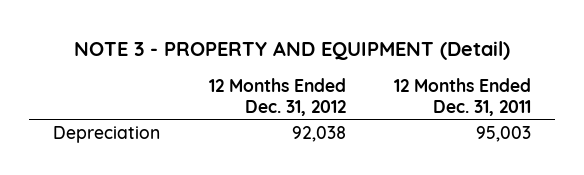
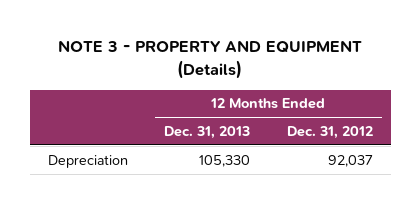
- NOTE 3 - PROPERTY AND EQUIPMENT (Detail)
+ NOTE 3 - PROPERTY AND EQUIPMENT (Details)
- | 12 Months Ended Dec. 31, 2012 | 12 Months Ended Dec. 31, 2011
+ | 12 Months Ended Dec. 31, 2013 | 12 Months Ended Dec. 31, 2012
- Depreciation | 92,038 | 95,003
+ Depreciation | 105,330 | 92,037

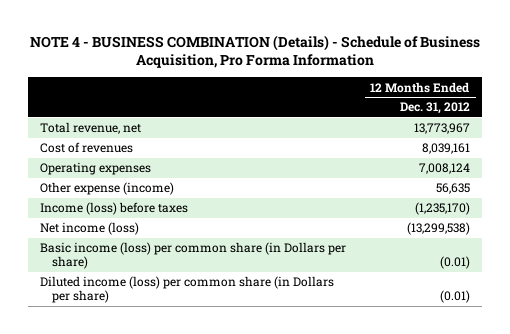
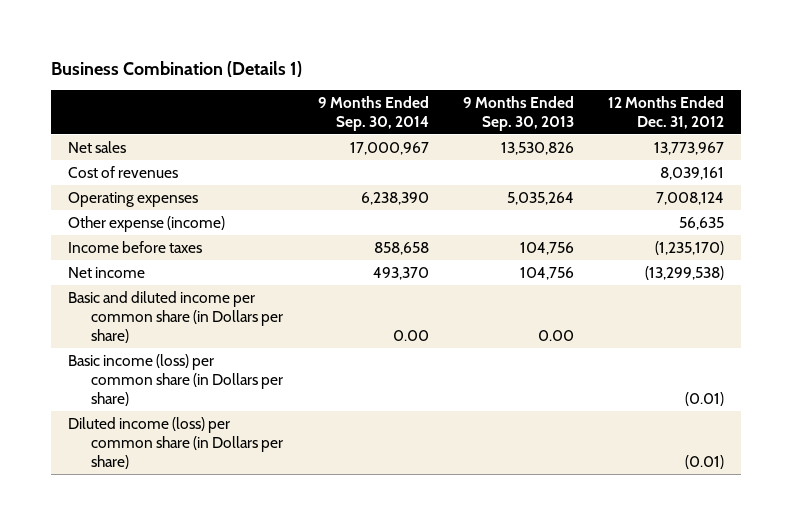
- NOTE 4 - BUSINESS COMBINATION (Details) - Schedule of Business Acquisition, Pro Forma Information
+ Business Combination (Details 1)
- | 12 Months Ended Dec. 31, 2012
+ | 9 Months Ended Sep. 30, 2014 | 9 Months Ended Sep. 30, 2013 | 12 Months Ended Dec. 31, 2012
- Total revenue, net | 13,773,967
+ Net sales | 17,000,967 | 13,530,826 | 13,773,967
- Income (loss) before taxes | (1,235,170)
- Net income (loss) | (13,299,538)
+ Income before taxes | 858,658 | 104,756 | (1,235,170)
+ Net income | 493,370 | 104,756 | (13,299,538)
+ Basic and diluted income per common share (in Dollars per share) | 0.00 | 0.00 |

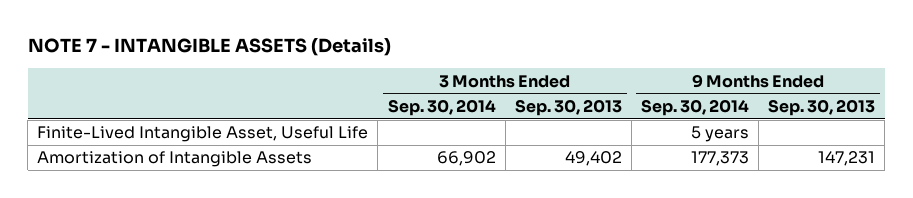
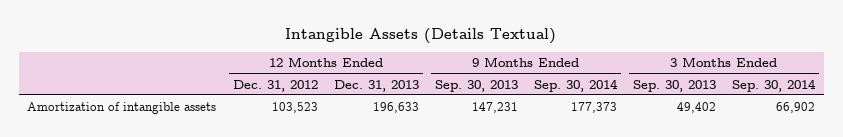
- NOTE 7 - INTANGIBLE ASSETS (Details)
+ Intangible Assets (Details Textual)
- | 3 Months Ended Sep. 30, 2014 | 3 Months Ended Sep. 30, 2013 | 9 Months Ended Sep. 30, 2014 | 9 Months Ended Sep. 30, 2013
+ | 12 Months Ended Dec. 31, 2012 | 12 Months Ended Dec. 31, 2013 | 9 Months Ended Sep. 30, 2013 | 9 Months Ended Sep. 30, 2014 | 3 Months Ended Sep. 30, 2013 | 3 Months Ended Sep. 30, 2014
- Finite-Lived Intangible Asset, Useful Life | | | 5 years |
- Amortization of Intangible Assets | 66,902 | 49,402 | 177,373 | 147,231
+ Amortization of intangible assets | 103,523 | 196,633 | 147,231 | 177,373 | 49,402 | 66,902

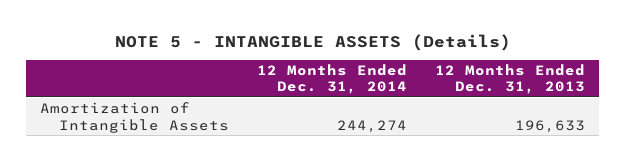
- Intangible Assets (Details Textual)
+ NOTE 5 - INTANGIBLE ASSETS (Details)
- | 12 Months Ended Dec. 31, 2012 | 12 Months Ended Dec. 31, 2013 | 9 Months Ended Sep. 30, 2013 | 9 Months Ended Sep. 30, 2014 | 3 Months Ended Sep. 30, 2013 | 3 Months Ended Sep. 30, 2014
+ | 12 Months Ended Dec. 31, 2014 | 12 Months Ended Dec. 31, 2013
- Amortization of intangible assets | 103,523 | 196,633 | 147,231 | 177,373 | 49,402 | 66,902
+ Amortization of Intangible Assets | 244,274 | 196,633

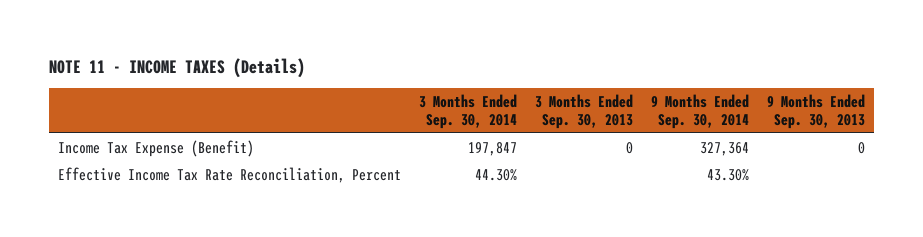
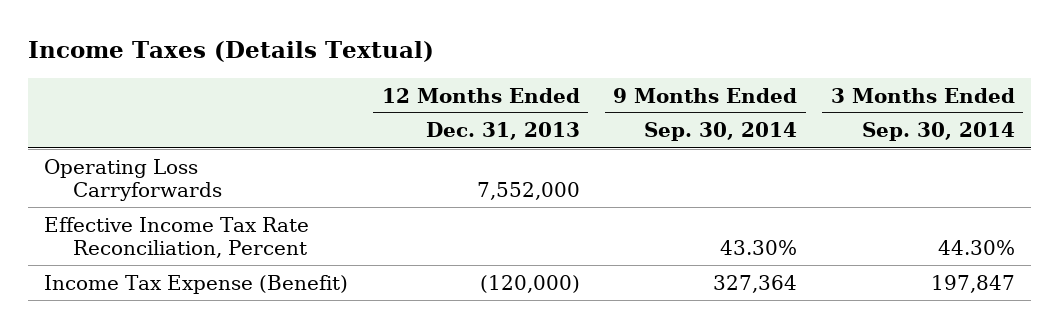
- NOTE 11 - INCOME TAXES (Details)
+ Income Taxes (Details Textual)
- | 3 Months Ended Sep. 30, 2014 | 3 Months Ended Sep. 30, 2013 | 9 Months Ended Sep. 30, 2014 | 9 Months Ended Sep. 30, 2013
+ | 12 Months Ended Dec. 31, 2013 | 9 Months Ended Sep. 30, 2014 | 3 Months Ended Sep. 30, 2014
+ Operating Loss Carryforwards | 7,552,000 | |
moved down: Income Tax Expense (Benefit) | (120,000) | 327,364 | 197,847

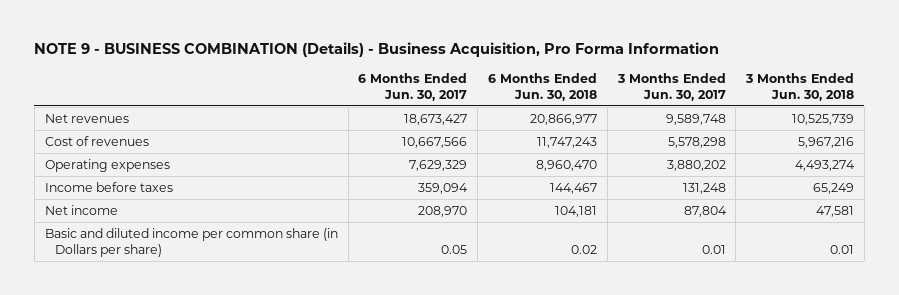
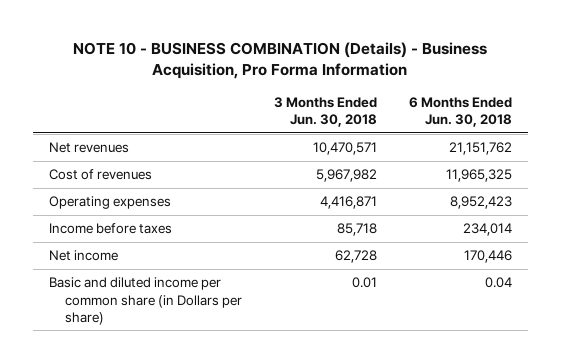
- NOTE 9 - BUSINESS COMBINATION (Details) - Business Acquisition, Pro Forma Information
+ NOTE 10 - BUSINESS COMBINATION (Details) - Business Acquisition, Pro Forma Information
- | 6 Months Ended Jun. 30, 2017 | 6 Months Ended Jun. 30, 2018 | 3 Months Ended Jun. 30, 2017 | 3 Months Ended Jun. 30, 2018
+ | 3 Months Ended Jun. 30, 2018 | 6 Months Ended Jun. 30, 2018
- Net revenues | 18,673,427 | 20,866,977 | 9,589,748 | 10,525,739
- Cost of revenues | 10,667,566 | 11,747,243 | 5,578,298 | 5,967,216
- Operating expenses | 7,629,329 | 8,960,470 | 3,880,202 | 4,493,274
- Income before taxes | 359,094 | 144,467 | 131,248 | 65,249
- Net income | 208,970 | 104,181 | 87,804 | 47,581
- Basic and diluted income per common share (in Dollars per share) | 0.05 | 0.02 | 0.01 | 0.01
+ Net revenues | 10,470,571 | 21,151,762
+ Cost of revenues | 5,967,982 | 11,965,325
+ Operating expenses | 4,416,871 | 8,952,423
+ Income before taxes | 85,718 | 234,014
+ Net income | 62,728 | 170,446
+ Basic and diluted income per common share (in Dollars per share) | 0.01 | 0.04

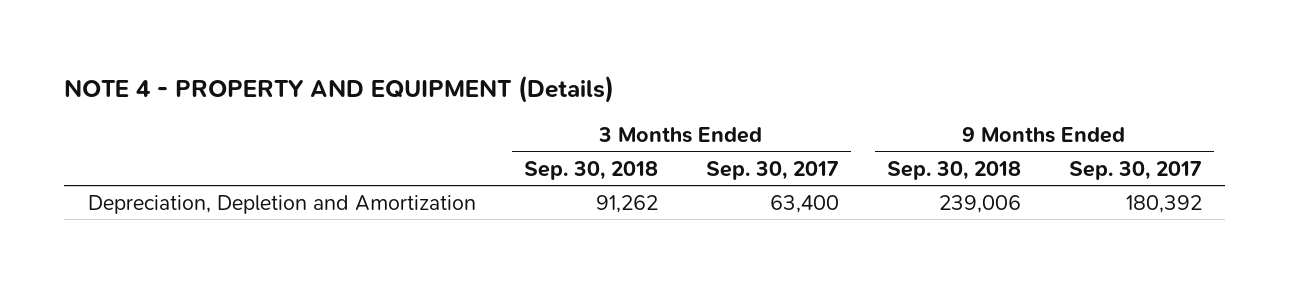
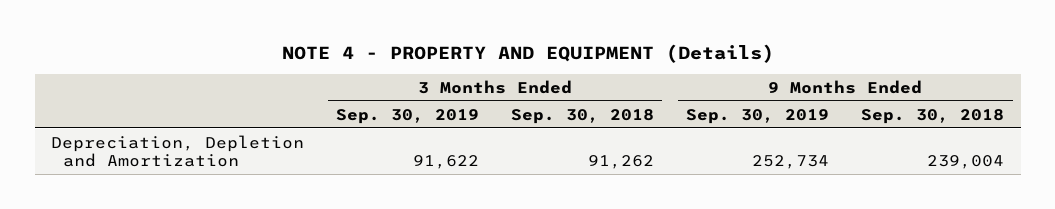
- | 3 Months Ended Sep. 30, 2018 | 3 Months Ended Sep. 30, 2017 | 9 Months Ended Sep. 30, 2018 | 9 Months Ended Sep. 30, 2017
+ | 3 Months Ended Sep. 30, 2019 | 3 Months Ended Sep. 30, 2018 | 9 Months Ended Sep. 30, 2019 | 9 Months Ended Sep. 30, 2018
- Depreciation, Depletion and Amortization | 91,262 | 63,400 | 239,006 | 180,392
+ Depreciation, Depletion and Amortization | 91,622 | 91,262 | 252,734 | 239,004

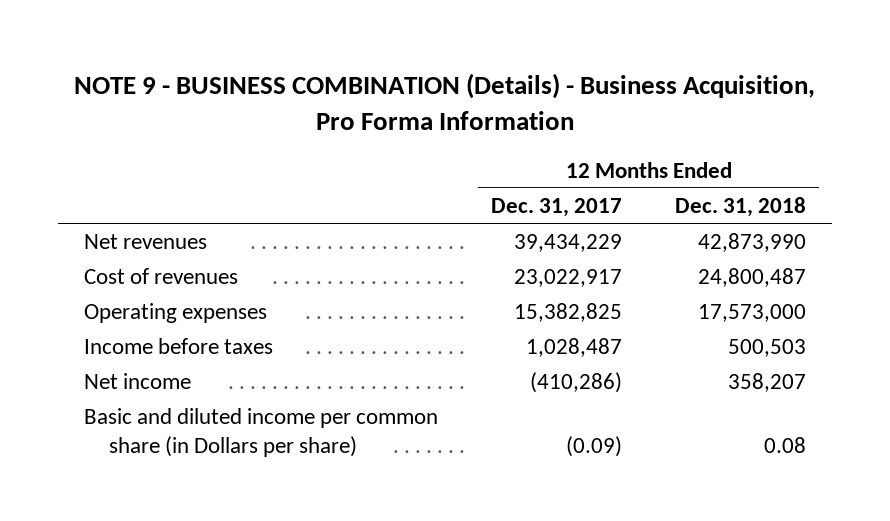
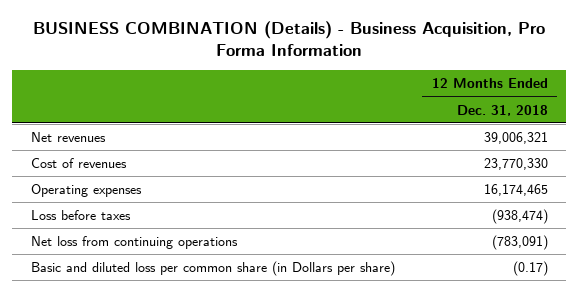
- NOTE 9 - BUSINESS COMBINATION (Details) - Business Acquisition, Pro Forma Information
+ BUSINESS COMBINATION (Details) - Business Acquisition, Pro Forma Information
- | 12 Months Ended Dec. 31, 2017 | 12 Months Ended Dec. 31, 2018
+ | 12 Months Ended Dec. 31, 2018
- Net revenues | 39,434,229 | 42,873,990
- Cost of revenues | 23,022,917 | 24,800,487
- Operating expenses | 15,382,825 | 17,573,000
- Income before taxes | 1,028,487 | 500,503
- Net income | (410,286) | 358,207
- Basic and diluted income per common share (in Dollars per share) | (0.09) | 0.08
+ Net revenues | 39,006,321
+ Cost of revenues | 23,770,330
+ Operating expenses | 16,174,465
+ Loss before taxes | (938,474)
+ Net loss from continuing operations | (783,091)
+ Basic and diluted loss per common share (in Dollars per share) | (0.17)

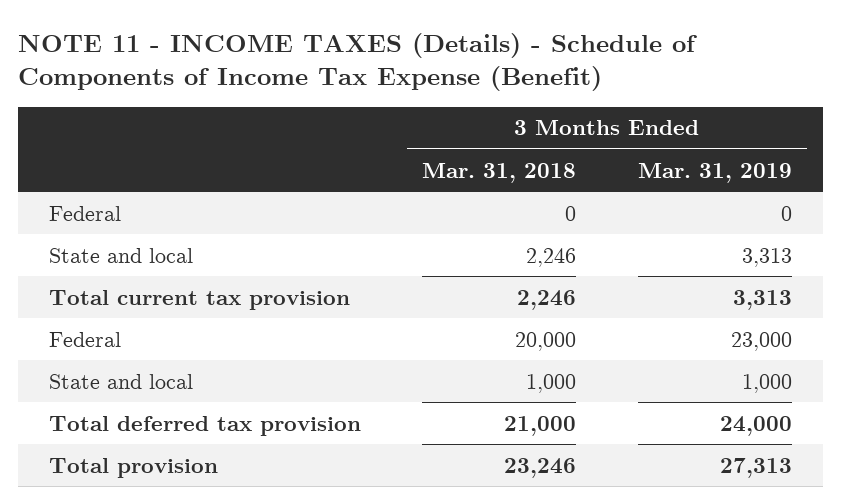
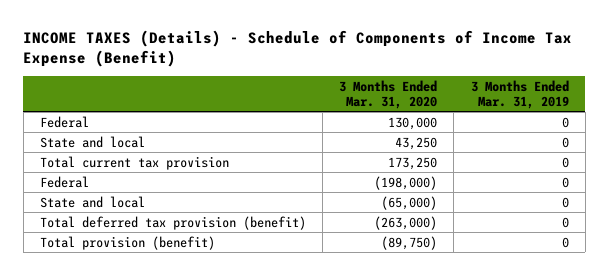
- NOTE 11 - INCOME TAXES (Details) - Schedule of Components of Income Tax Expense (Benefit)
+ INCOME TAXES (Details) - Schedule of Components of Income Tax Expense (Benefit)
- | 3 Months Ended Mar. 31, 2018 | 3 Months Ended Mar. 31, 2019
+ | 3 Months Ended Mar. 31, 2020 | 3 Months Ended Mar. 31, 2019
- State and local | 2,246 | 3,313
- Total current tax provision | 2,246 | 3,313
- Federal | 20,000 | 23,000
- State and local | 1,000 | 1,000
- Total deferred tax provision | 21,000 | 24,000
- Total provision | 23,246 | 27,313
+ State and local | 43,250 | 0
+ Total current tax provision | 173,250 | 0
+ Federal | (198,000) | 0
+ State and local | (65,000) | 0
+ Total deferred tax provision (benefit) | (263,000) | 0
+ Total provision (benefit) | (89,750) | 0

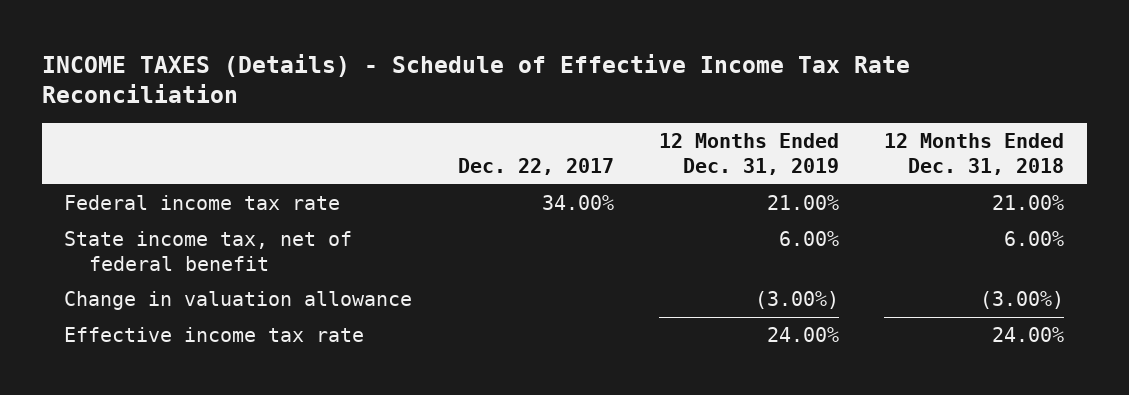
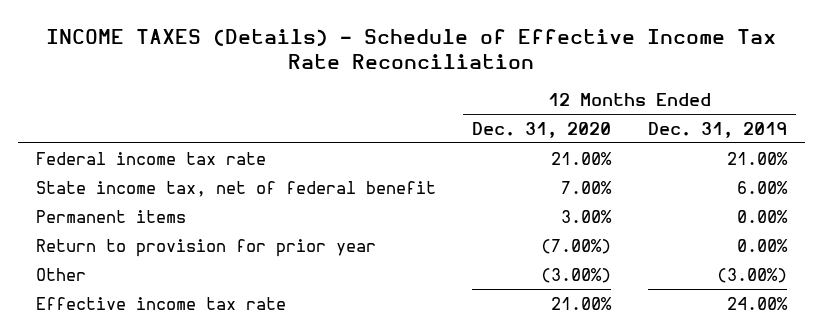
- | Dec. 22, 2017 | 12 Months Ended Dec. 31, 2019 | 12 Months Ended Dec. 31, 2018
+ | 12 Months Ended Dec. 31, 2020 | 12 Months Ended Dec. 31, 2019
- Change in valuation allowance | | (3.00%) | (3.00%)
+ Permanent items | 3.00% | 0.00%
+ Return to provision for prior year | (7.00%) | 0.00%
+ Other | (3.00%) | (3.00%)

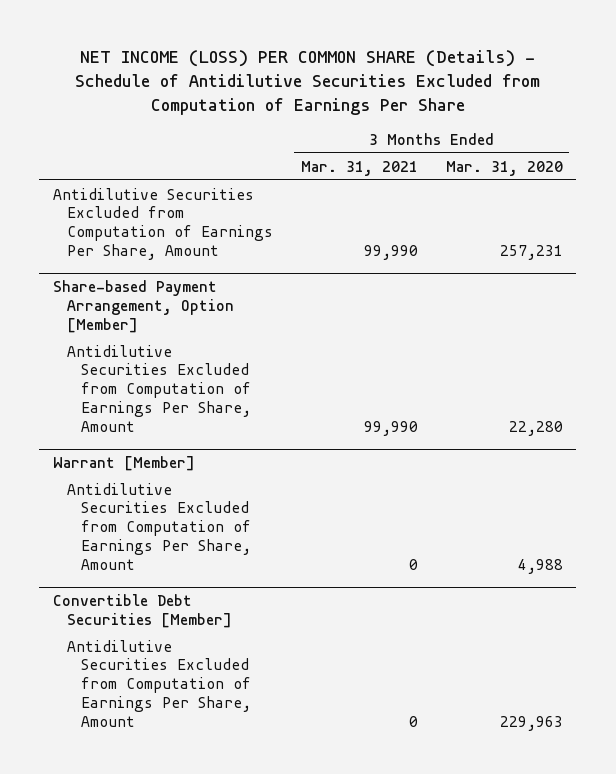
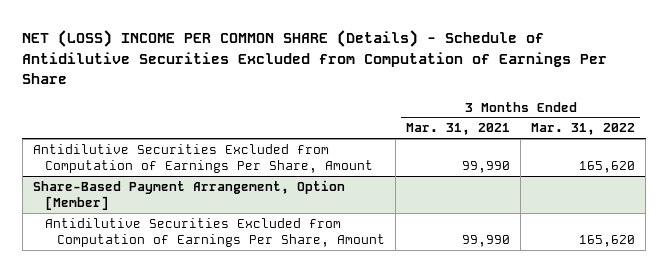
- NET INCOME (LOSS) PER COMMON SHARE (Details) - Schedule of Antidilutive Securities Excluded from Computation of Earnings Per Share
+ NET (LOSS) INCOME PER COMMON SHARE (Details) - Schedule of Antidilutive Securities Excluded from Computation of Earnings Per Share
- | 3 Months Ended Mar. 31, 2021 | 3 Months Ended Mar. 31, 2020
+ | 3 Months Ended Mar. 31, 2021 | 3 Months Ended Mar. 31, 2022
- Share-based Payment Arrangement, Option [Member]
+ Share-Based Payment Arrangement, Option [Member]
- Warrant [Member]
- Antidilutive Securities Excluded from Computation of Earnings Per Share, Amount | 0 | 4,988
- Convertible Debt Securities [Member]
- Antidilutive Securities Excluded from Computation of Earnings Per Share, Amount | 0 | 229,963

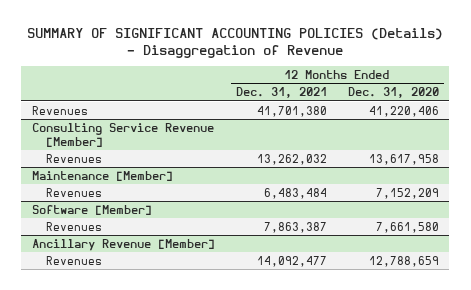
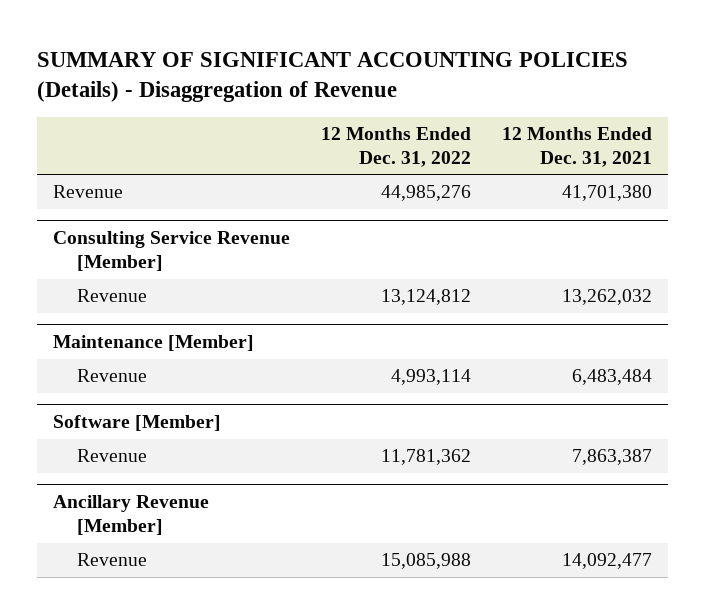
- | 12 Months Ended Dec. 31, 2021 | 12 Months Ended Dec. 31, 2020
+ | 12 Months Ended Dec. 31, 2022 | 12 Months Ended Dec. 31, 2021
- Revenues | 41,701,380 | 41,220,406
+ Revenue | 44,985,276 | 41,701,380
@ Consulting Service Revenue [Member]
- Revenues | 13,262,032 | 13,617,958
+ Revenue | 13,124,812 | 13,262,032
@ Maintenance [Member]
- Revenues | 6,483,484 | 7,152,209
+ Revenue | 4,993,114 | 6,483,484
@ Software [Member]
- Revenues | 7,863,387 | 7,661,580
+ Revenue | 11,781,362 | 7,863,387
@ Ancillary Revenue [Member]
- Revenues | 14,092,477 | 12,788,659
+ Revenue | 15,085,988 | 14,092,477

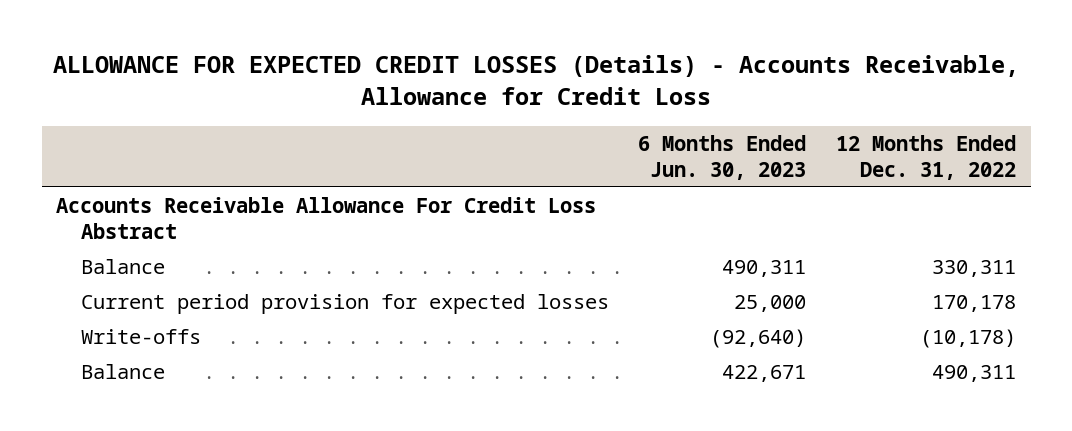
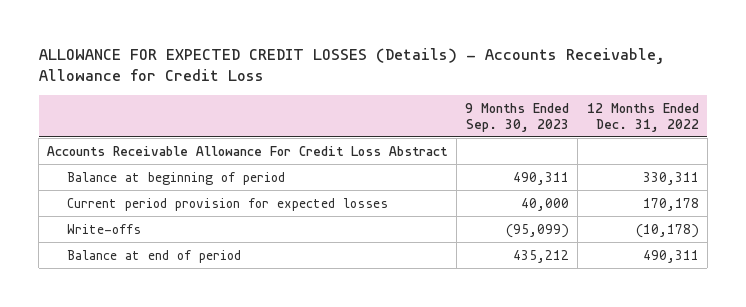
- | 6 Months Ended Jun. 30, 2023 | 12 Months Ended Dec. 31, 2022
+ | 9 Months Ended Sep. 30, 2023 | 12 Months Ended Dec. 31, 2022
- Balance | 490,311 | 330,311
+ Balance at beginning of period | 490,311 | 330,311
- Balance | 422,671 | 490,311
+ Balance at end of period | 435,212 | 490,311

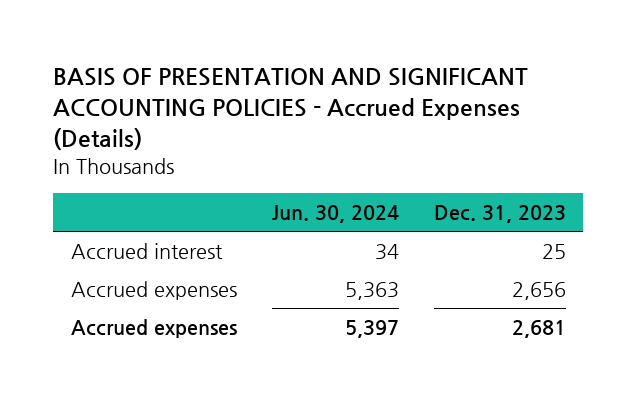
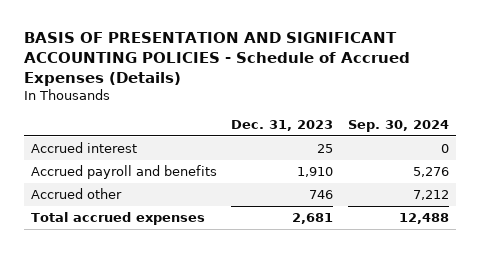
- BASIS OF PRESENTATION AND SIGNIFICANT ACCOUNTING POLICIES - Accrued Expenses (Details)
+ BASIS OF PRESENTATION AND SIGNIFICANT ACCOUNTING POLICIES - Schedule of Accrued Expenses (Details)
- | Jun. 30, 2024 | Dec. 31, 2023
+ | Dec. 31, 2023 | Sep. 30, 2024
- Accrued expenses | 5,363 | 2,656
- Accrued expenses | 5,397 | 2,681
+ Accrued payroll and benefits | 1,910 | 5,276
+ Accrued other | 746 | 7,212
+ Total accrued expenses | 2,681 | 12,488

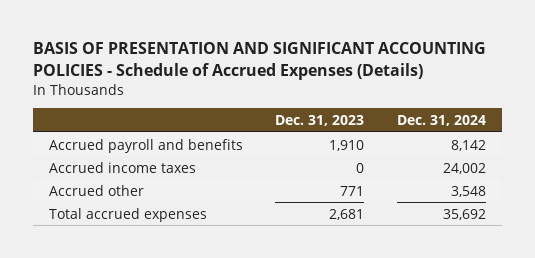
- | Dec. 31, 2023 | Sep. 30, 2024
+ | Dec. 31, 2023 | Dec. 31, 2024
- Accrued interest | 25 | 0
- Accrued other | 746 | 7,212
+ Accrued income taxes | 0 | 24,002
+ Accrued other | 771 | 3,548

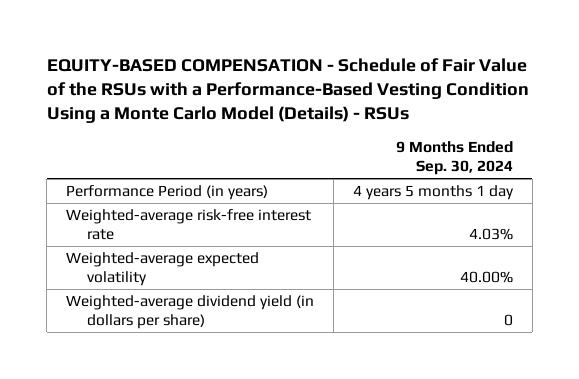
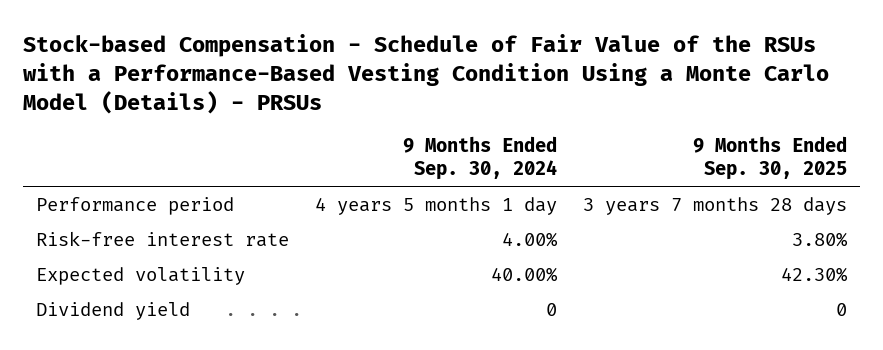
- EQUITY-BASED COMPENSATION - Schedule of Fair Value of the RSUs with a Performance-Based Vesting Condition Using a Monte Carlo Model (Details) - RSUs
+ Stock-based Compensation - Schedule of Fair Value of the RSUs with a Performance-Based Vesting Condition Using a Monte Carlo Model (Details) - PRSUs
- | 9 Months Ended Sep. 30, 2024
+ | 9 Months Ended Sep. 30, 2024 | 9 Months Ended Sep. 30, 2025
- Performance Period (in years) | 4 years 5 months 1 day
- Weighted-average risk-free interest rate | 4.03%
- Weighted-average expected volatility | 40.00%
- Weighted-average dividend yield (in dollars per share) | 0
+ Performance period | 4 years 5 months 1 day | 3 years 7 months 28 days
+ Risk-free interest rate | 4.00% | 3.80%
+ Expected volatility | 40.00% | 42.30%
+ Dividend yield | 0 | 0

